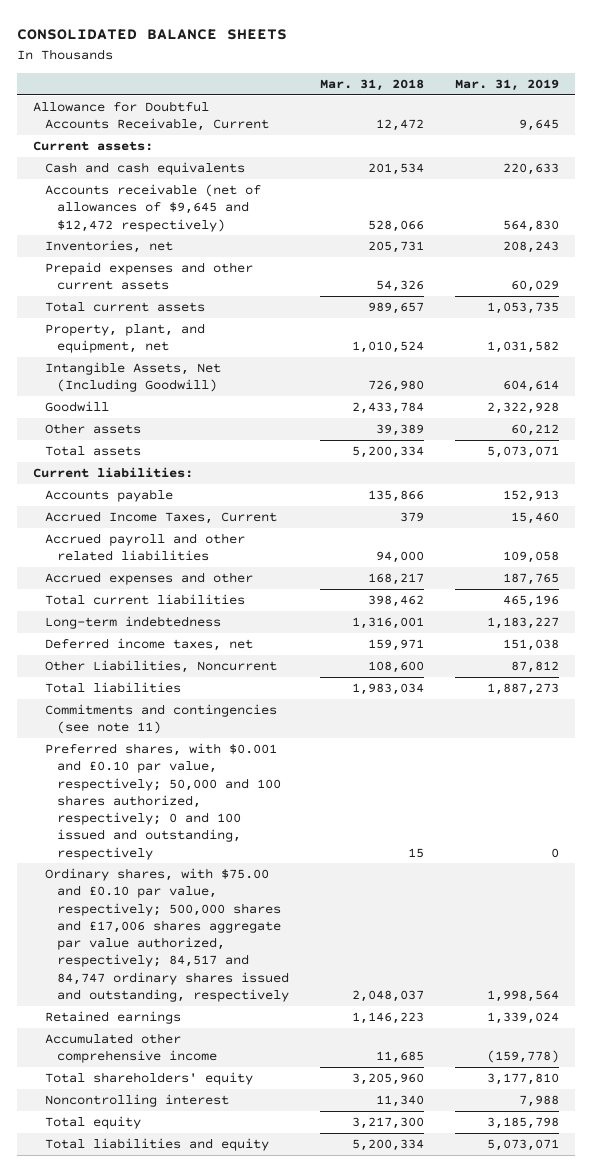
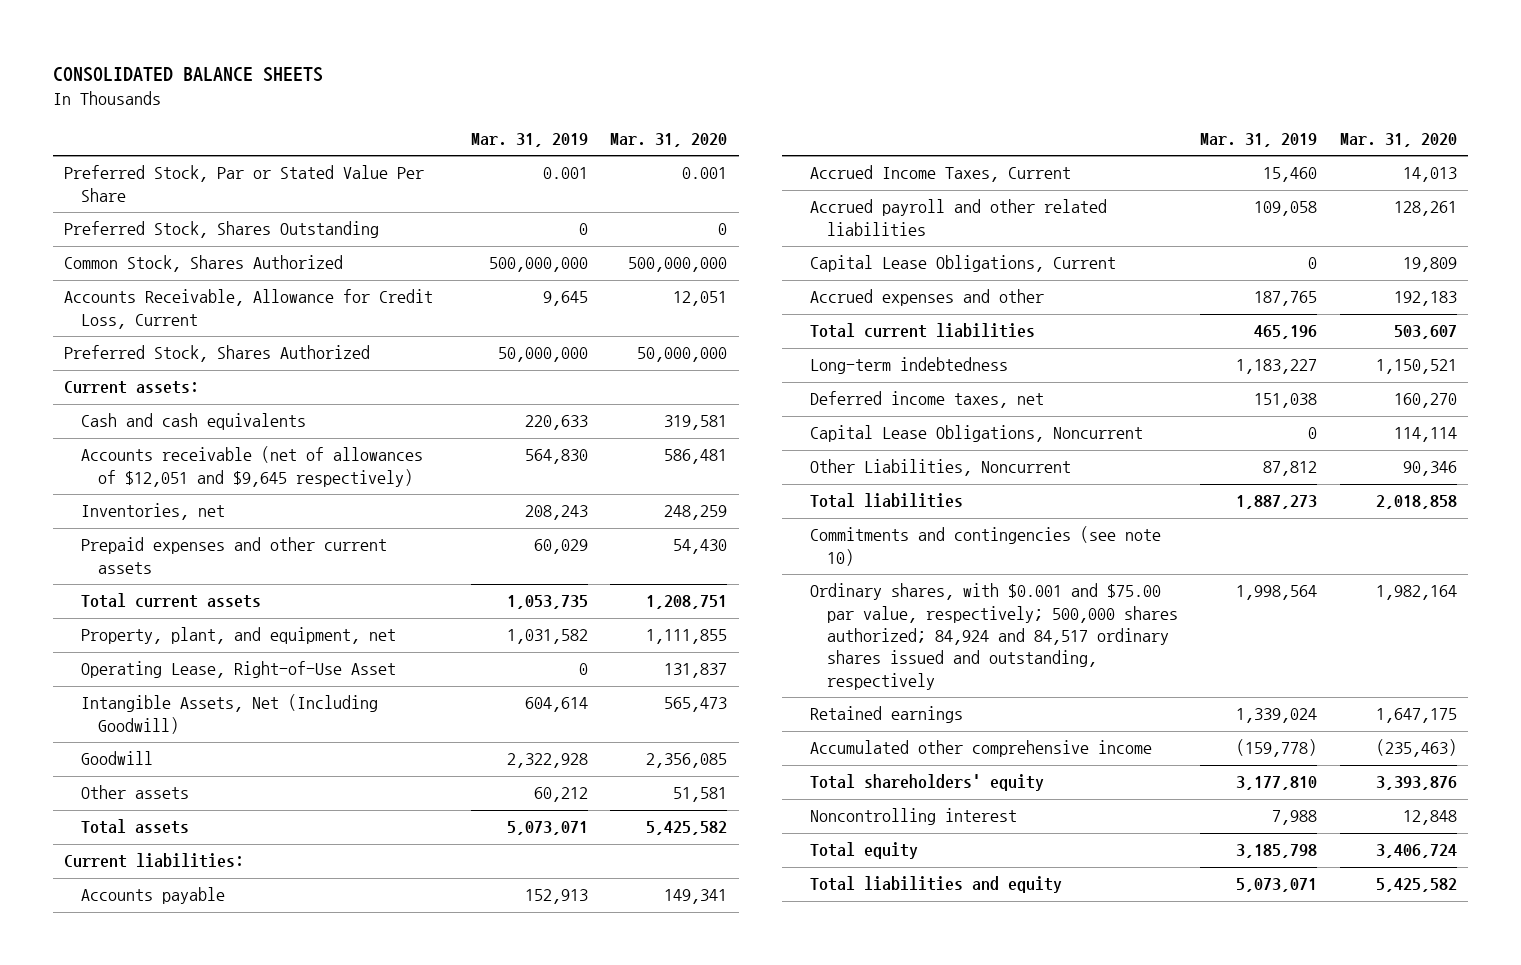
- | Mar. 31, 2018 | Mar. 31, 2019
+ | Mar. 31, 2019 | Mar. 31, 2020
- Allowance for Doubtful Accounts Receivable, Current | 12,472 | 9,645
+ Preferred Stock, Par or Stated Value Per Share | 0.001 | 0.001
+ Preferred Stock, Shares Outstanding | 0 | 0
+ Common Stock, Shares Authorized | 500,000,000 | 500,000,000
+ Accounts Receivable, Allowance for Credit Loss, Current | 9,645 | 12,051
+ Preferred Stock, Shares Authorized | 50,000,000 | 50,000,000
- Accounts receivable (net of allowances of $9,645 and $12,472 respectively) | 528,066 | 564,830
+ Accounts receivable (net of allowances of $12,051 and $9,645 respectively) | 564,830 | 586,481
+ Operating Lease, Right-of-Use Asset | 0 | 131,837
+ Capital Lease Obligations, Current | 0 | 19,809
+ Capital Lease Obligations, Noncurrent | 0 | 114,114
- Commitments and contingencies (see note 11)
- Preferred shares, with $0.001 and £0.10 par value, respectively; 50,000 and 100 shares authorized, respectively; 0 and 100 issued and outstanding, respectively | 15 | 0
- Ordinary shares, with $75.00 and £0.10 par value, respectively; 500,000 shares and £17,006 shares aggregate par value authorized, respectively; 84,517 and 84,747 ordinary shares issued and outstanding, respectively | 2,048,037 | 1,998,564
+ Commitments and contingencies (see note 10)
+ Ordinary shares, with $0.001 and $75.00 par value, respectively; 500,000 shares authorized; 84,924 and 84,517 ordinary shares issued and outstanding, respectively | 1,998,564 | 1,982,164

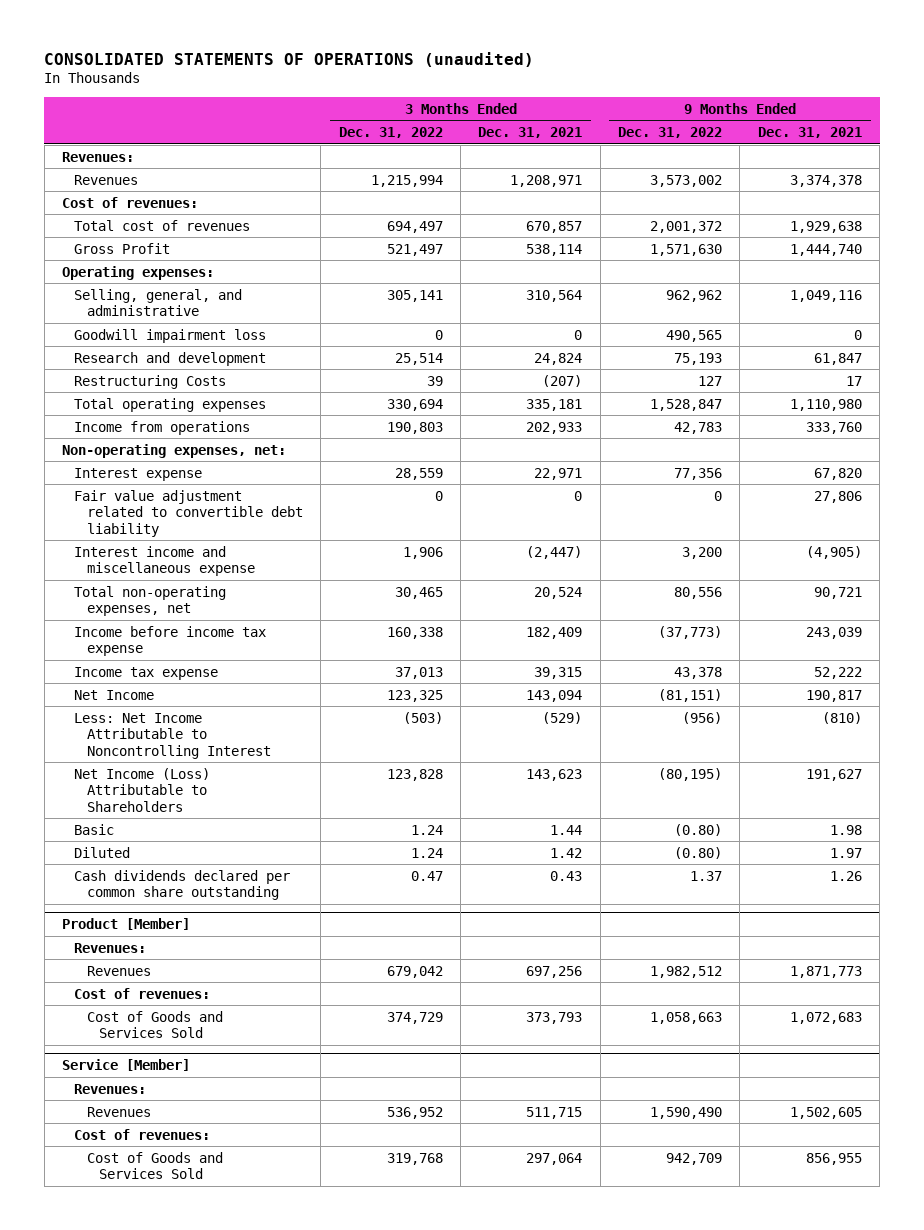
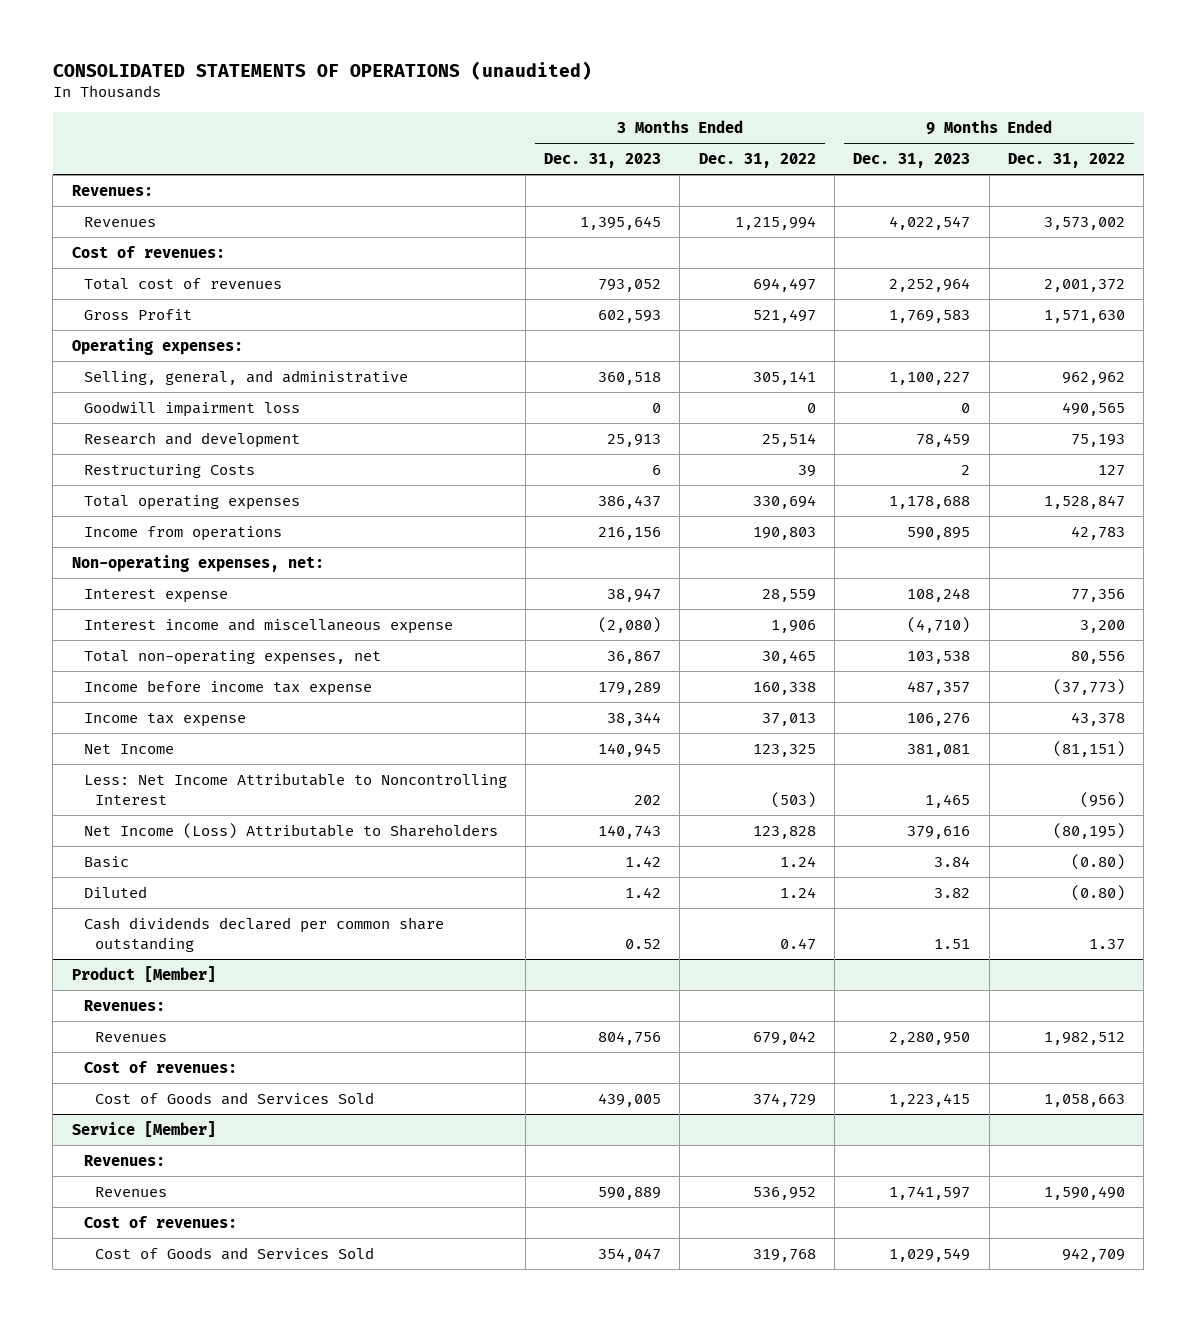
- | 3 Months Ended Dec. 31, 2022 | 3 Months Ended Dec. 31, 2021 | 9 Months Ended Dec. 31, 2022 | 9 Months Ended Dec. 31, 2021
+ | 3 Months Ended Dec. 31, 2023 | 3 Months Ended Dec. 31, 2022 | 9 Months Ended Dec. 31, 2023 | 9 Months Ended Dec. 31, 2022
- Fair value adjustment related to convertible debt liability | 0 | 0 | 0 | 27,806

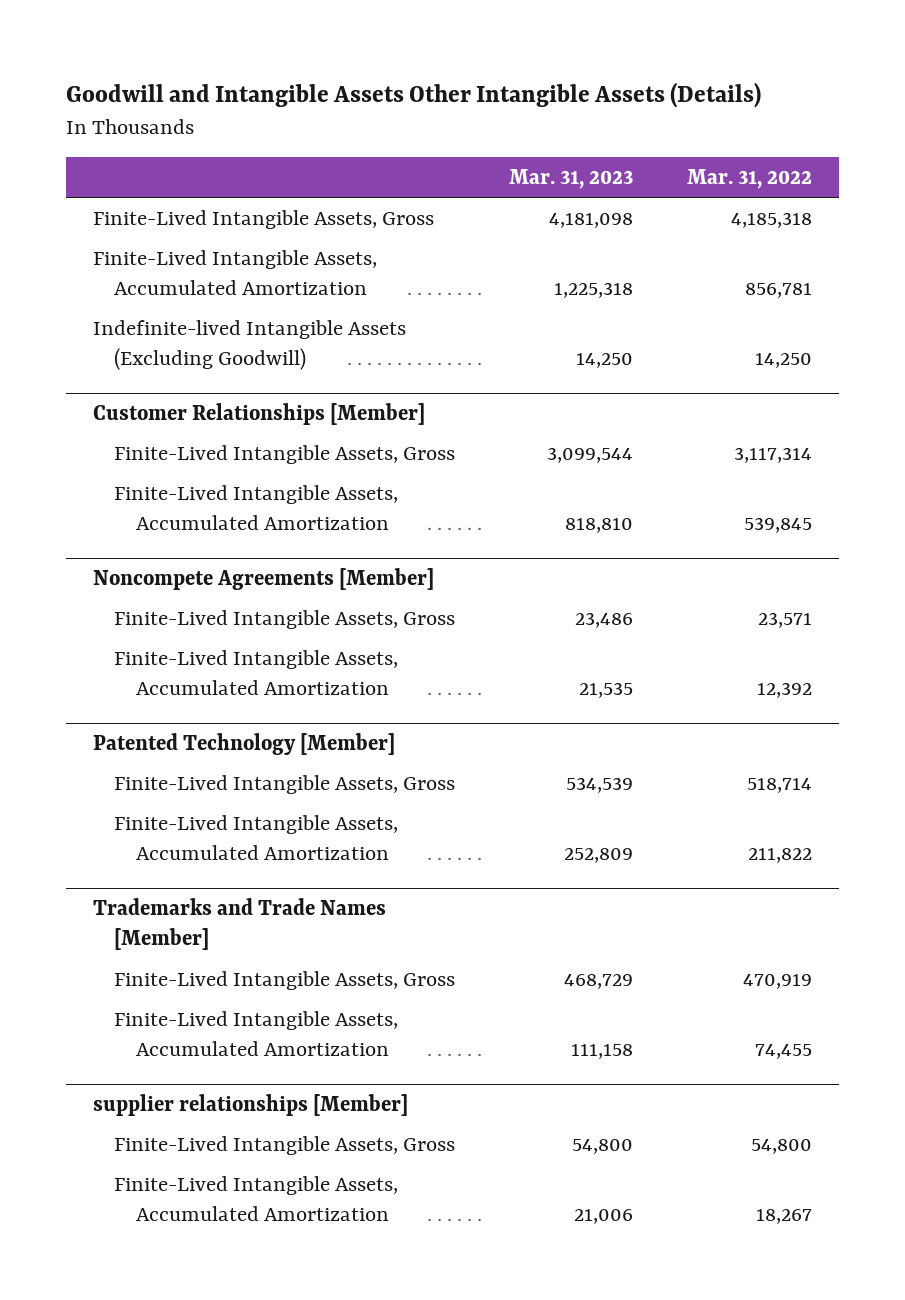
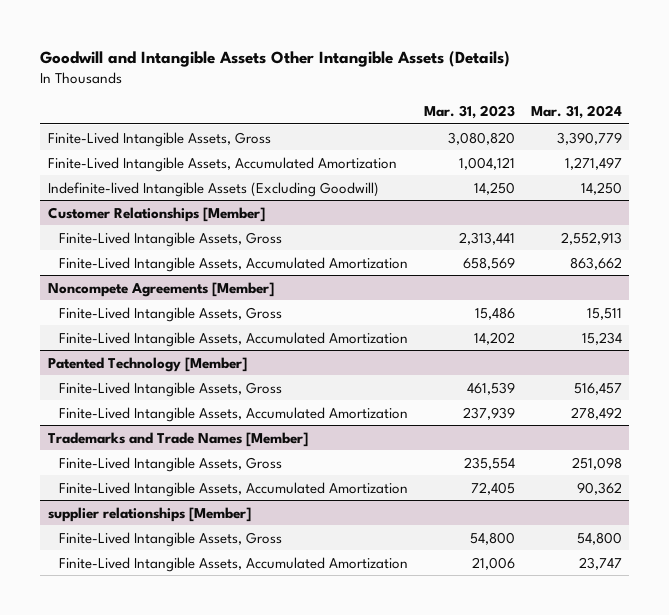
- | Mar. 31, 2023 | Mar. 31, 2022
+ | Mar. 31, 2023 | Mar. 31, 2024
- Finite-Lived Intangible Assets, Gross | 4,181,098 | 4,185,318
- Finite-Lived Intangible Assets, Accumulated Amortization | 1,225,318 | 856,781
+ Finite-Lived Intangible Assets, Gross | 3,080,820 | 3,390,779
+ Finite-Lived Intangible Assets, Accumulated Amortization | 1,004,121 | 1,271,497
@ Customer Relationships [Member]
- Finite-Lived Intangible Assets, Gross | 3,099,544 | 3,117,314
- Finite-Lived Intangible Assets, Accumulated Amortization | 818,810 | 539,845
+ Finite-Lived Intangible Assets, Gross | 2,313,441 | 2,552,913
+ Finite-Lived Intangible Assets, Accumulated Amortization | 658,569 | 863,662
@ Noncompete Agreements [Member]
- Finite-Lived Intangible Assets, Gross | 23,486 | 23,571
- Finite-Lived Intangible Assets, Accumulated Amortization | 21,535 | 12,392
+ Finite-Lived Intangible Assets, Gross | 15,486 | 15,511
+ Finite-Lived Intangible Assets, Accumulated Amortization | 14,202 | 15,234
@ Patented Technology [Member]
- Finite-Lived Intangible Assets, Gross | 534,539 | 518,714
- Finite-Lived Intangible Assets, Accumulated Amortization | 252,809 | 211,822
+ Finite-Lived Intangible Assets, Gross | 461,539 | 516,457
+ Finite-Lived Intangible Assets, Accumulated Amortization | 237,939 | 278,492
@ Trademarks and Trade Names [Member]
- Finite-Lived Intangible Assets, Gross | 468,729 | 470,919
- Finite-Lived Intangible Assets, Accumulated Amortization | 111,158 | 74,455
+ Finite-Lived Intangible Assets, Gross | 235,554 | 251,098
+ Finite-Lived Intangible Assets, Accumulated Amortization | 72,405 | 90,362

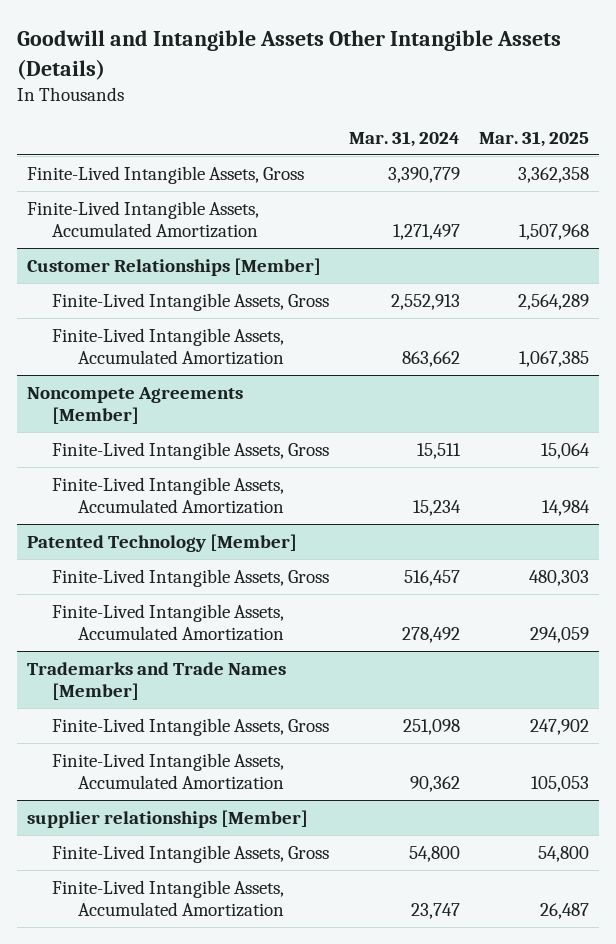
- | Mar. 31, 2023 | Mar. 31, 2024
+ | Mar. 31, 2024 | Mar. 31, 2025
- Indefinite-lived Intangible Assets (Excluding Goodwill) | 14,250 | 14,250

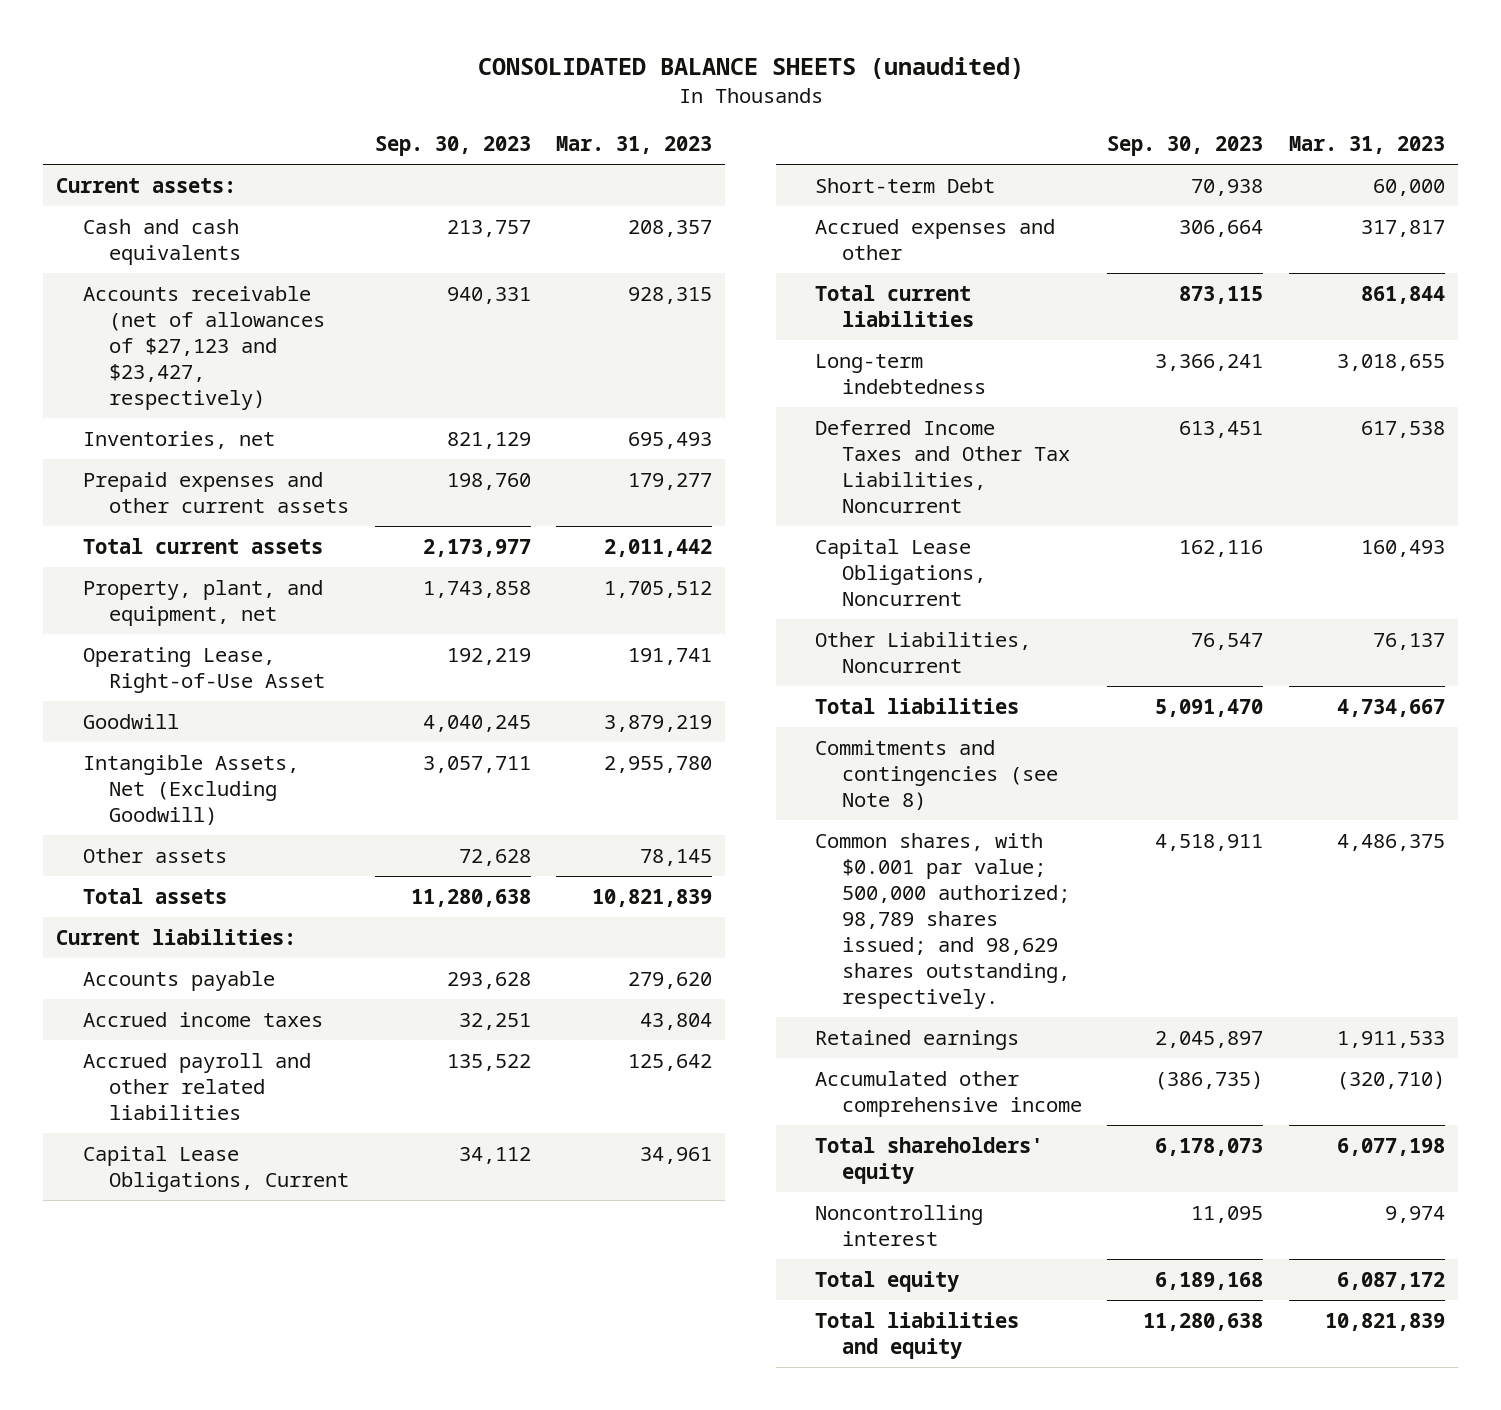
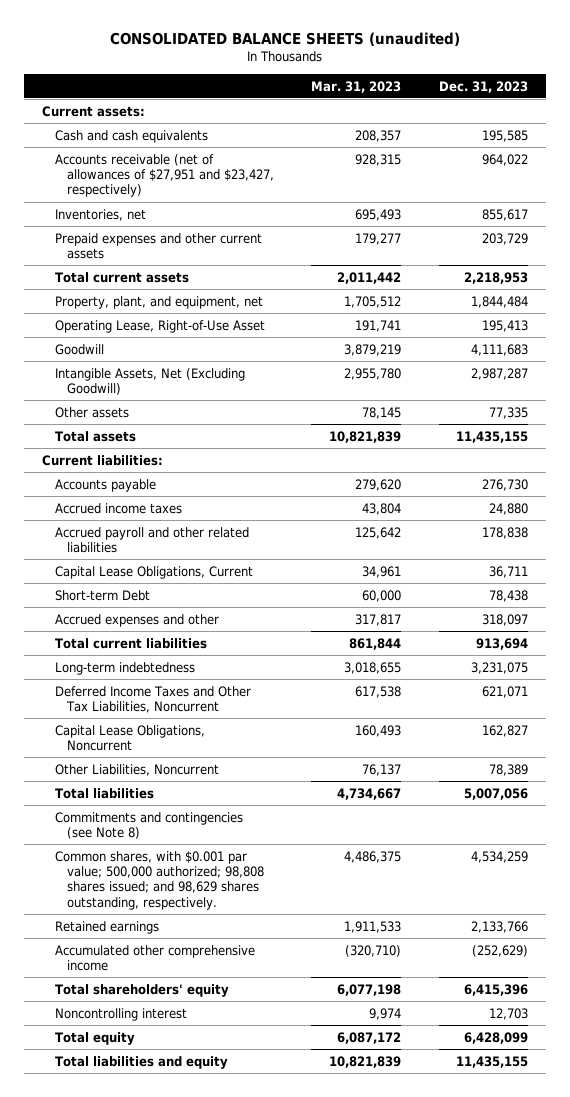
- | Sep. 30, 2023 | Mar. 31, 2023
+ | Mar. 31, 2023 | Dec. 31, 2023
- Accounts receivable (net of allowances of $27,123 and $23,427, respectively) | 940,331 | 928,315
+ Accounts receivable (net of allowances of $27,951 and $23,427, respectively) | 928,315 | 964,022
- Common shares, with $0.001 par value; 500,000 authorized; 98,789 shares issued; and 98,629 shares outstanding, respectively. | 4,518,911 | 4,486,375
+ Common shares, with $0.001 par value; 500,000 authorized; 98,808 shares issued; and 98,629 shares outstanding, respectively. | 4,486,375 | 4,534,259

